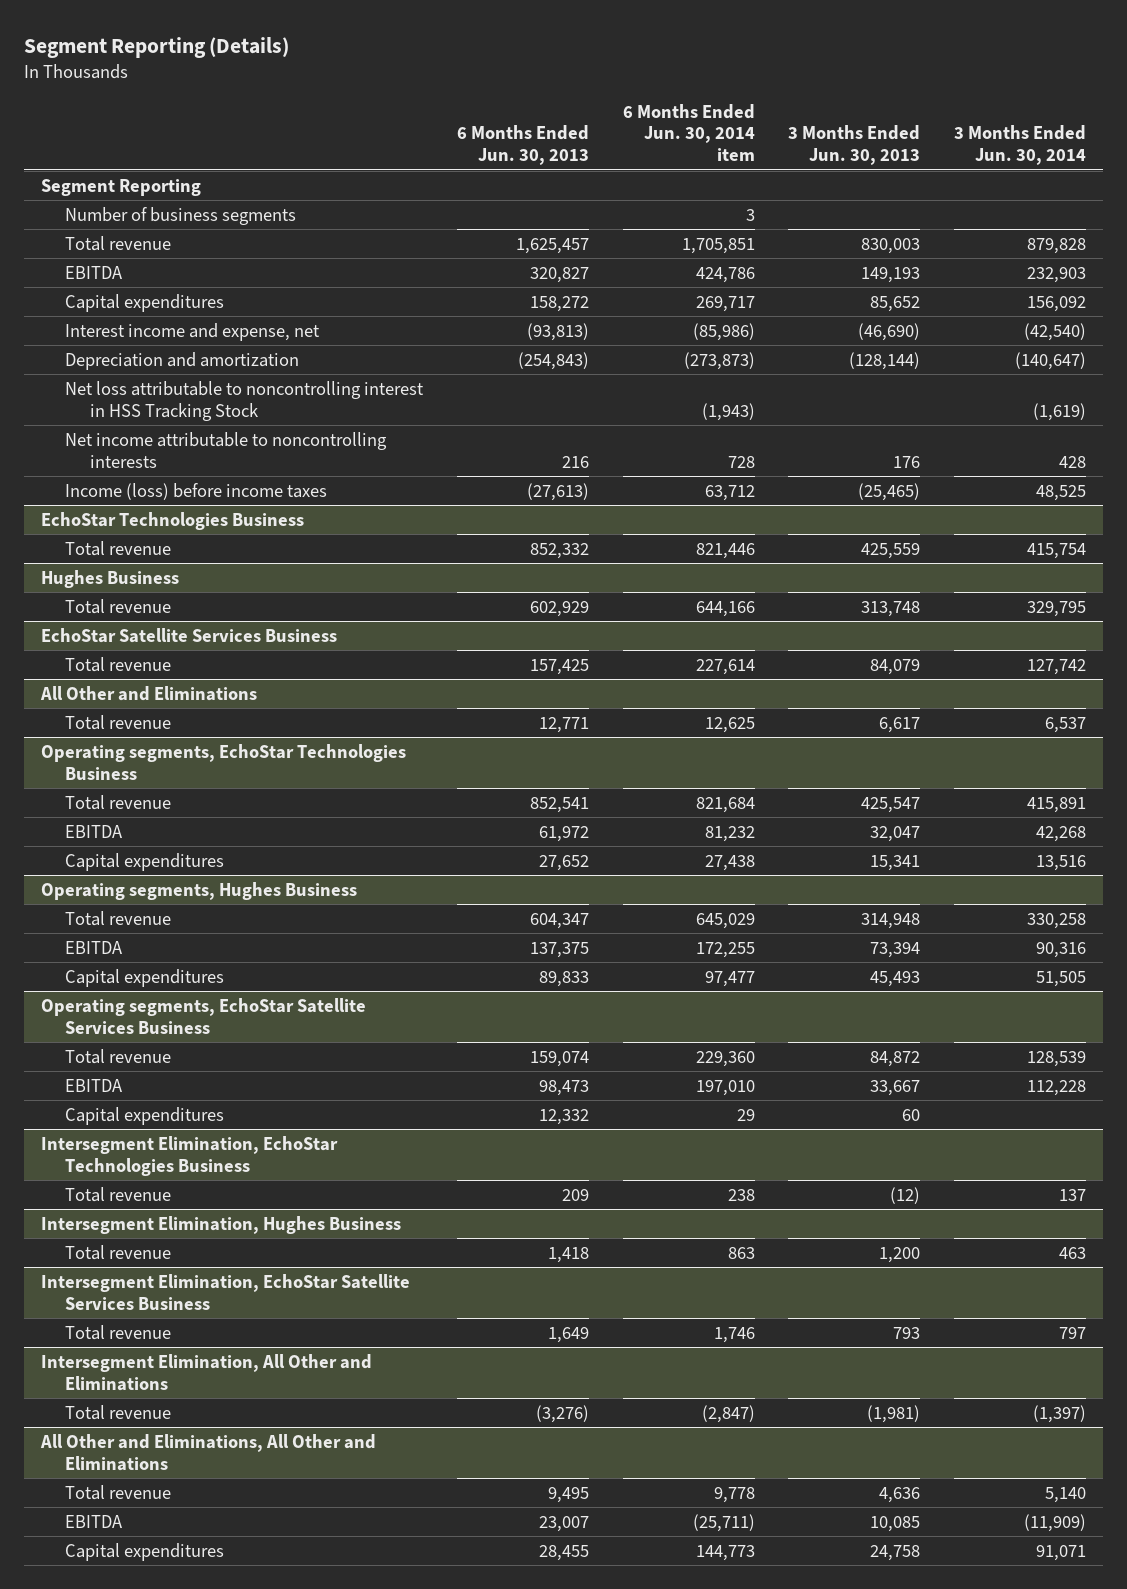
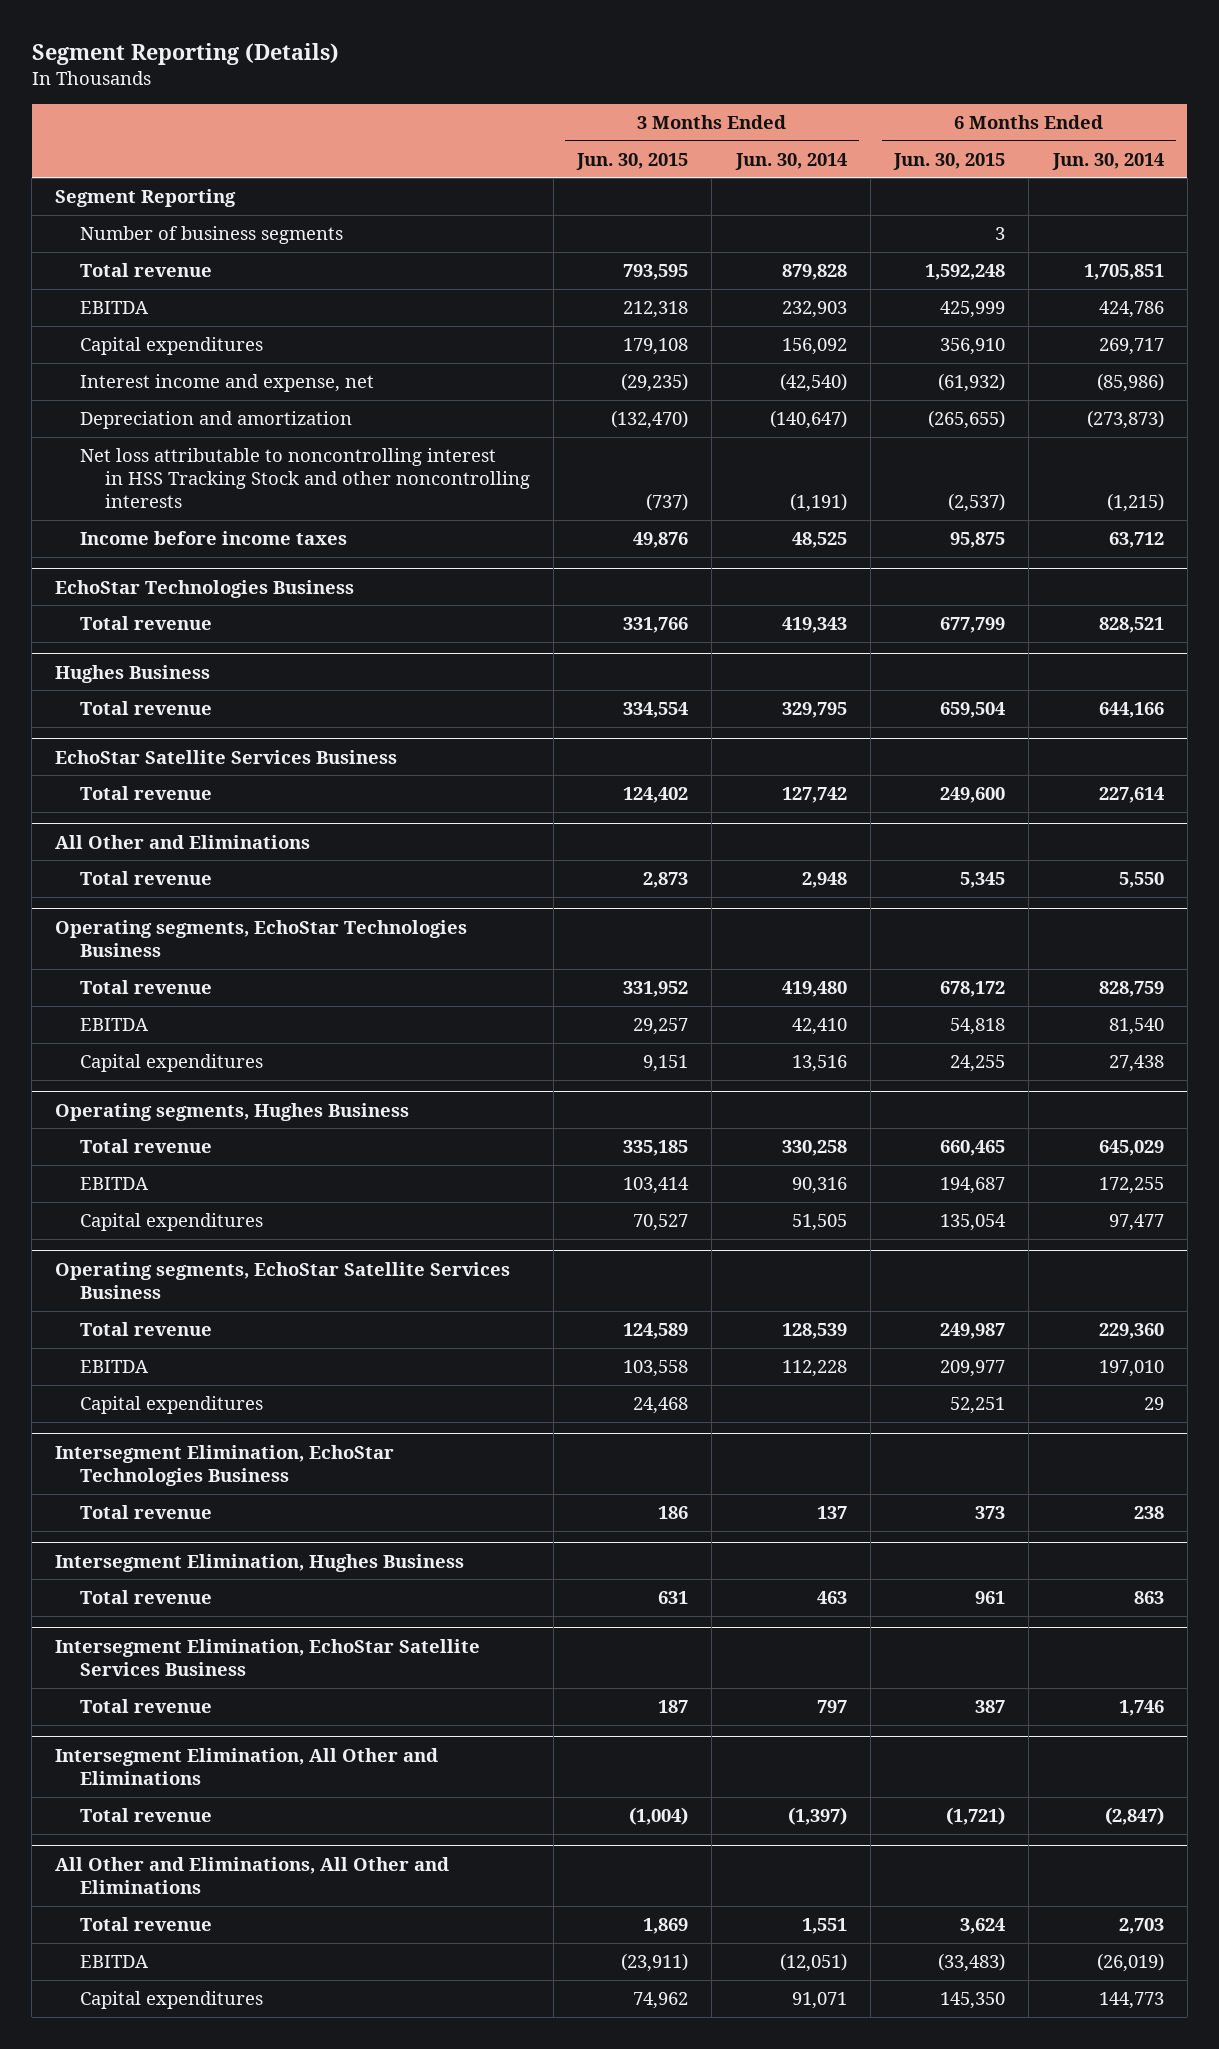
- | 6 Months Ended Jun. 30, 2013 | 6 Months Ended Jun. 30, 2014 item | 3 Months Ended Jun. 30, 2013 | 3 Months Ended Jun. 30, 2014
+ | 3 Months Ended Jun. 30, 2015 | 3 Months Ended Jun. 30, 2014 | 6 Months Ended Jun. 30, 2015 | 6 Months Ended Jun. 30, 2014
- Net loss attributable to noncontrolling interest in HSS Tracking Stock | | (1,943) | | (1,619)
- Net income attributable to noncontrolling interests | 216 | 728 | 176 | 428
- Income (loss) before income taxes | (27,613) | 63,712 | (25,465) | 48,525
+ Net loss attributable to noncontrolling interest in HSS Tracking Stock and other noncontrolling interests | (737) | (1,191) | (2,537) | (1,215)
+ Income before income taxes | 49,876 | 48,525 | 95,875 | 63,712
@ EchoStar Technologies Business
- Total revenue | 852,332 | 821,446 | 425,559 | 415,754
+ Total revenue | 331,766 | 419,343 | 677,799 | 828,521
@ All Other and Eliminations
- Total revenue | 12,771 | 12,625 | 6,617 | 6,537
+ Total revenue | 2,873 | 2,948 | 5,345 | 5,550
@ Operating segments, EchoStar Technologies Business
- Total revenue | 852,541 | 821,684 | 425,547 | 415,891
- EBITDA | 61,972 | 81,232 | 32,047 | 42,268
+ Total revenue | 331,952 | 419,480 | 678,172 | 828,759
+ EBITDA | 29,257 | 42,410 | 54,818 | 81,540
@ All Other and Eliminations, All Other and Eliminations
- Total revenue | 9,495 | 9,778 | 4,636 | 5,140
- EBITDA | 23,007 | (25,711) | 10,085 | (11,909)
+ Total revenue | 1,869 | 1,551 | 3,624 | 2,703
+ EBITDA | (23,911) | (12,051) | (33,483) | (26,019)

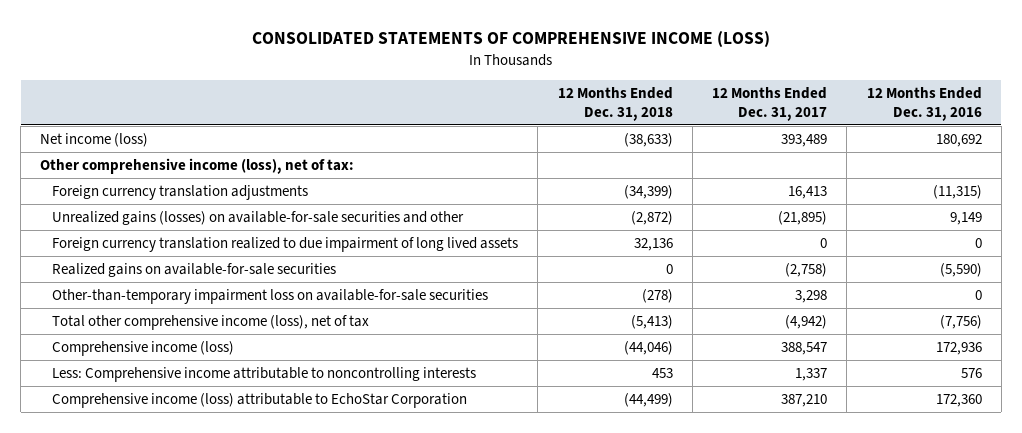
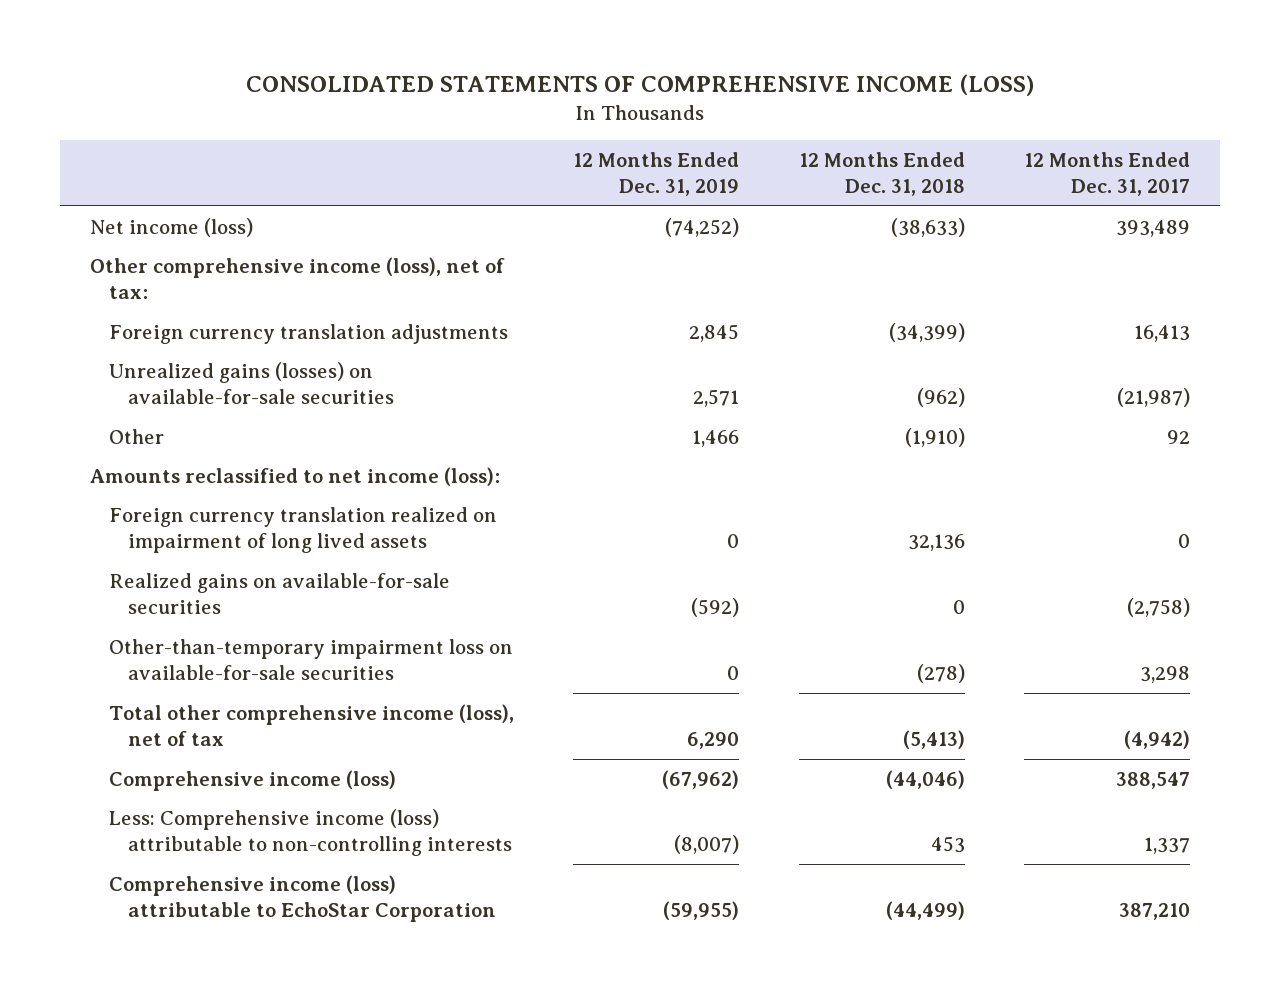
- | 12 Months Ended Dec. 31, 2018 | 12 Months Ended Dec. 31, 2017 | 12 Months Ended Dec. 31, 2016
+ | 12 Months Ended Dec. 31, 2019 | 12 Months Ended Dec. 31, 2018 | 12 Months Ended Dec. 31, 2017
- Unrealized gains (losses) on available-for-sale securities and other | (2,872) | (21,895) | 9,149
- Foreign currency translation realized to due impairment of long lived assets | 32,136 | 0 | 0
+ Unrealized gains (losses) on available-for-sale securities | 2,571 | (962) | (21,987)
+ Other | 1,466 | (1,910) | 92
+ Amounts reclassified to net income (loss):
+ Foreign currency translation realized on impairment of long lived assets | 0 | 32,136 | 0
- Less: Comprehensive income attributable to noncontrolling interests | 453 | 1,337 | 576
+ Less: Comprehensive income (loss) attributable to non-controlling interests | (8,007) | 453 | 1,337

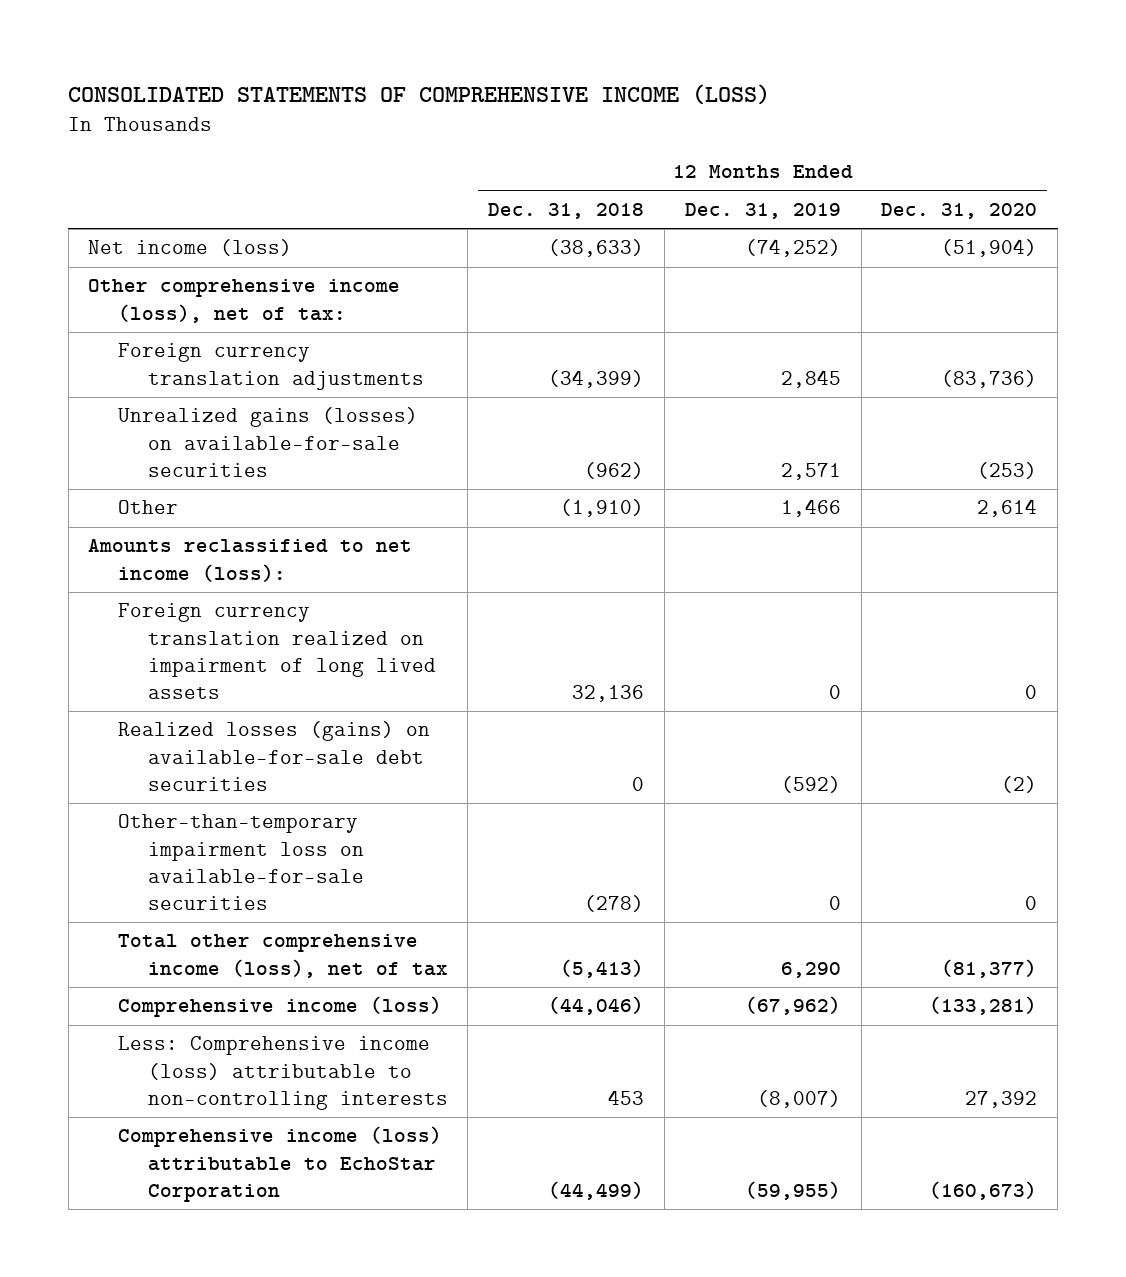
- | 12 Months Ended Dec. 31, 2019 | 12 Months Ended Dec. 31, 2018 | 12 Months Ended Dec. 31, 2017
+ | 12 Months Ended Dec. 31, 2018 | 12 Months Ended Dec. 31, 2019 | 12 Months Ended Dec. 31, 2020
- Realized gains on available-for-sale securities | (592) | 0 | (2,758)
+ Realized losses (gains) on available-for-sale debt securities | 0 | (592) | (2)

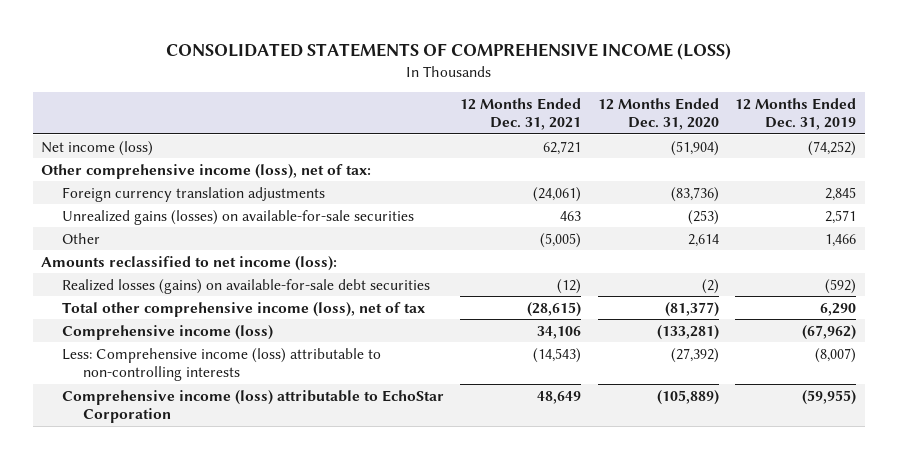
- | 12 Months Ended Dec. 31, 2018 | 12 Months Ended Dec. 31, 2019 | 12 Months Ended Dec. 31, 2020
+ | 12 Months Ended Dec. 31, 2021 | 12 Months Ended Dec. 31, 2020 | 12 Months Ended Dec. 31, 2019
- Foreign currency translation realized on impairment of long lived assets | 32,136 | 0 | 0
- Other-than-temporary impairment loss on available-for-sale securities | (278) | 0 | 0
- Less: Comprehensive income (loss) attributable to non-controlling interests | 453 | (8,007) | 27,392
- Comprehensive income (loss) attributable to EchoStar Corporation | (44,499) | (59,955) | (160,673)
+ Less: Comprehensive income (loss) attributable to non-controlling interests | (14,543) | (27,392) | (8,007)
+ Comprehensive income (loss) attributable to EchoStar Corporation | 48,649 | (105,889) | (59,955)

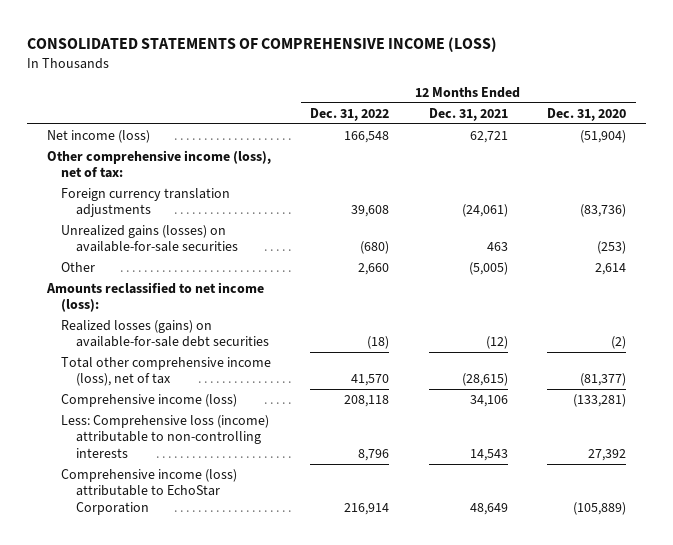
- | 12 Months Ended Dec. 31, 2021 | 12 Months Ended Dec. 31, 2020 | 12 Months Ended Dec. 31, 2019
+ | 12 Months Ended Dec. 31, 2022 | 12 Months Ended Dec. 31, 2021 | 12 Months Ended Dec. 31, 2020
- Less: Comprehensive income (loss) attributable to non-controlling interests | (14,543) | (27,392) | (8,007)
+ Less: Comprehensive loss (income) attributable to non-controlling interests | 8,796 | 14,543 | 27,392

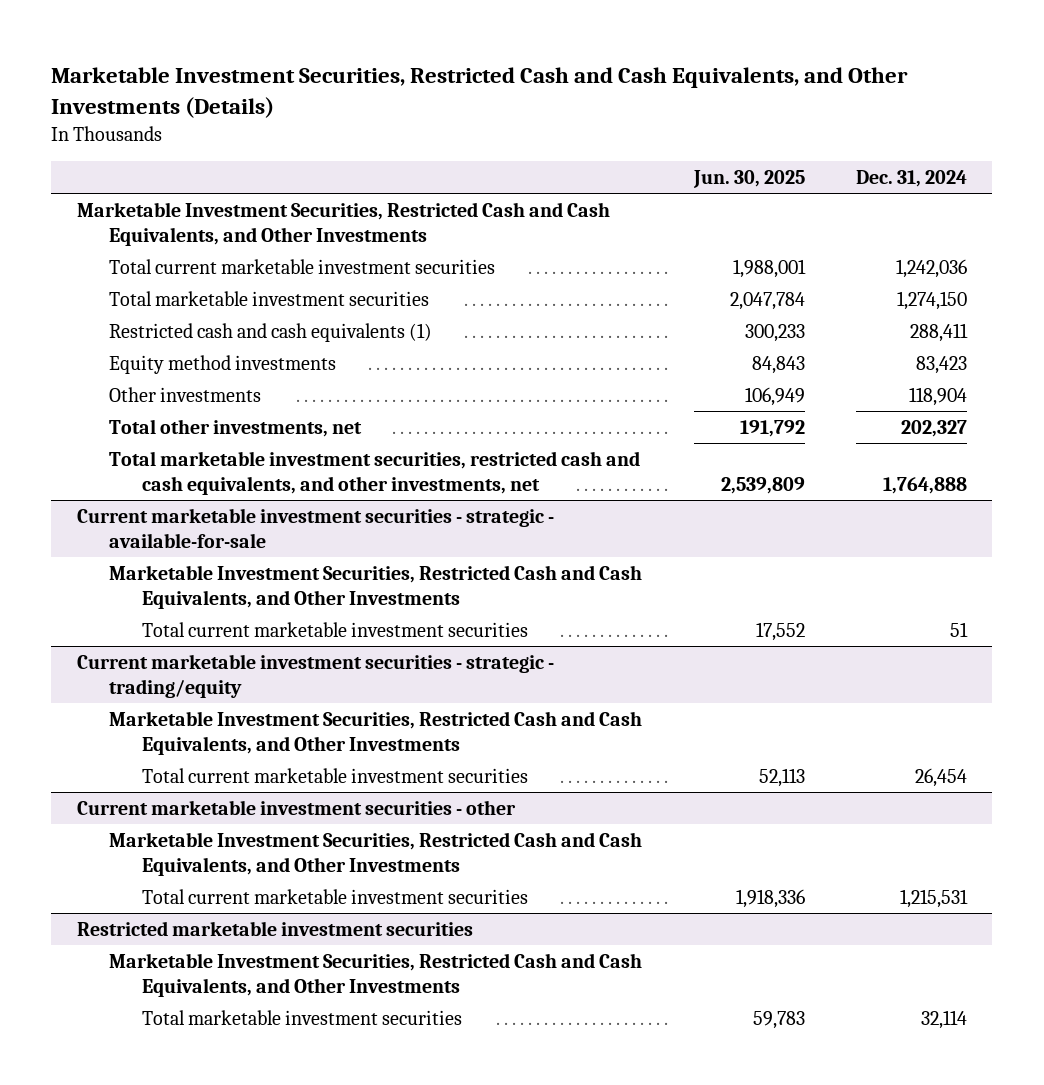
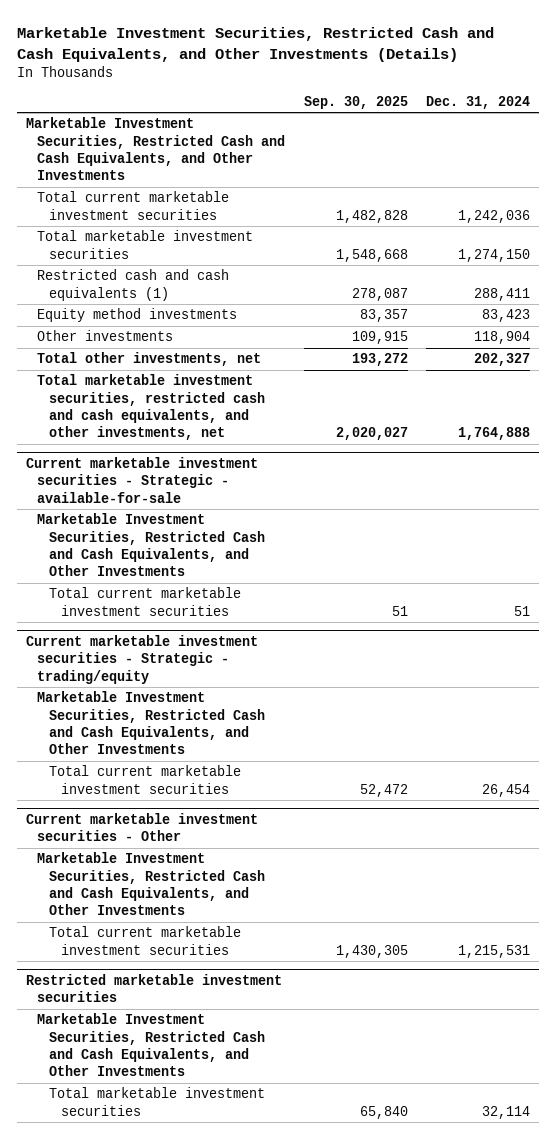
- | Jun. 30, 2025 | Dec. 31, 2024
+ | Sep. 30, 2025 | Dec. 31, 2024
- Current marketable investment securities - strategic - available-for-sale
+ Current marketable investment securities - Strategic - available-for-sale
- Current marketable investment securities - strategic - trading/equity
+ Current marketable investment securities - Strategic - trading/equity
- Current marketable investment securities - other
+ Current marketable investment securities - Other

